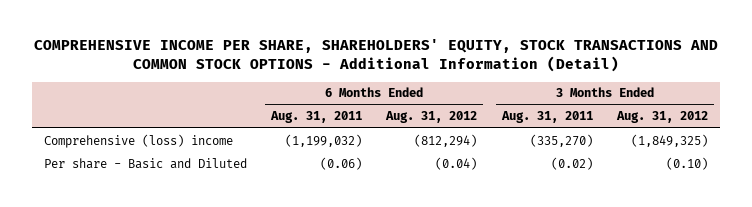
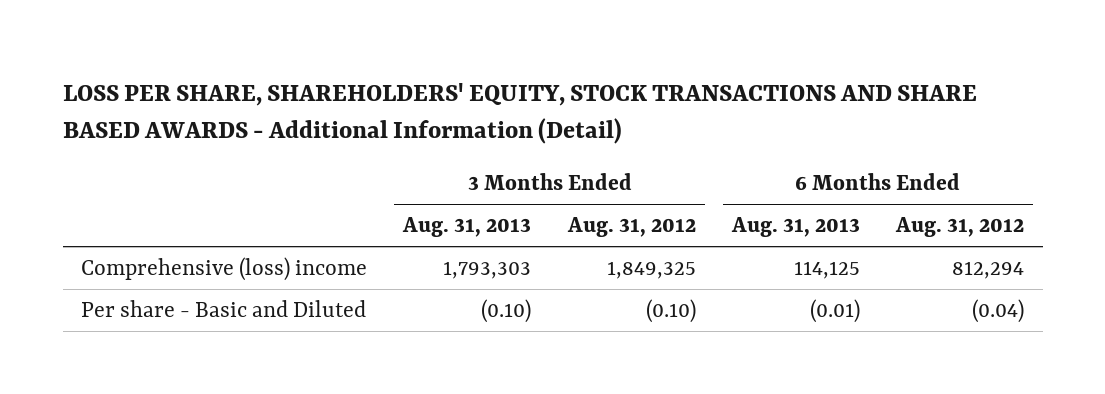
- COMPREHENSIVE INCOME PER SHARE, SHAREHOLDERS' EQUITY, STOCK TRANSACTIONS AND COMMON STOCK OPTIONS - Additional Information (Detail)
+ LOSS PER SHARE, SHAREHOLDERS' EQUITY, STOCK TRANSACTIONS AND SHARE BASED AWARDS - Additional Information (Detail)
- | 6 Months Ended Aug. 31, 2011 | 6 Months Ended Aug. 31, 2012 | 3 Months Ended Aug. 31, 2011 | 3 Months Ended Aug. 31, 2012
+ | 3 Months Ended Aug. 31, 2013 | 3 Months Ended Aug. 31, 2012 | 6 Months Ended Aug. 31, 2013 | 6 Months Ended Aug. 31, 2012
- Comprehensive (loss) income | (1,199,032) | (812,294) | (335,270) | (1,849,325)
+ Comprehensive (loss) income | 1,793,303 | 1,849,325 | 114,125 | 812,294

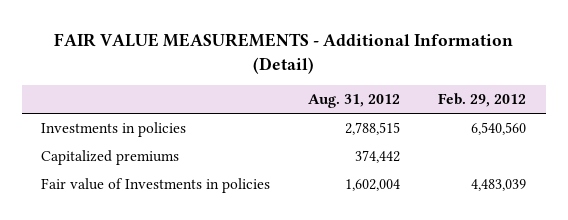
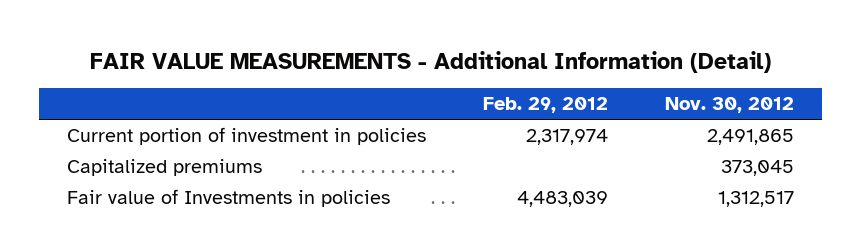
- | Aug. 31, 2012 | Feb. 29, 2012
+ | Feb. 29, 2012 | Nov. 30, 2012
- Investments in policies | 2,788,515 | 6,540,560
+ Current portion of investment in policies | 2,317,974 | 2,491,865

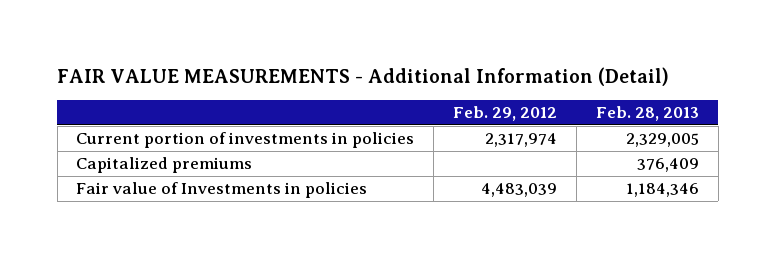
- | Feb. 29, 2012 | Nov. 30, 2012
+ | Feb. 29, 2012 | Feb. 28, 2013
- Current portion of investment in policies | 2,317,974 | 2,491,865
+ Current portion of investments in policies | 2,317,974 | 2,329,005

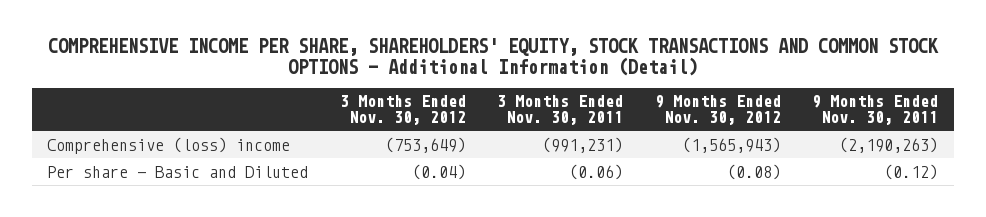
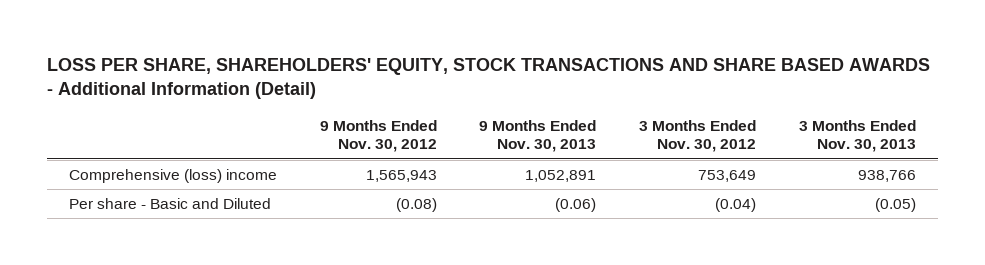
- COMPREHENSIVE INCOME PER SHARE, SHAREHOLDERS' EQUITY, STOCK TRANSACTIONS AND COMMON STOCK OPTIONS - Additional Information (Detail)
+ LOSS PER SHARE, SHAREHOLDERS' EQUITY, STOCK TRANSACTIONS AND SHARE BASED AWARDS - Additional Information (Detail)
- | 3 Months Ended Nov. 30, 2012 | 3 Months Ended Nov. 30, 2011 | 9 Months Ended Nov. 30, 2012 | 9 Months Ended Nov. 30, 2011
+ | 9 Months Ended Nov. 30, 2012 | 9 Months Ended Nov. 30, 2013 | 3 Months Ended Nov. 30, 2012 | 3 Months Ended Nov. 30, 2013
- Comprehensive (loss) income | (753,649) | (991,231) | (1,565,943) | (2,190,263)
+ Comprehensive (loss) income | 1,565,943 | 1,052,891 | 753,649 | 938,766

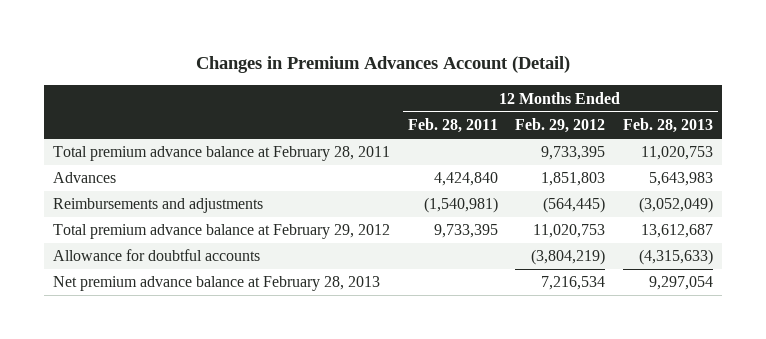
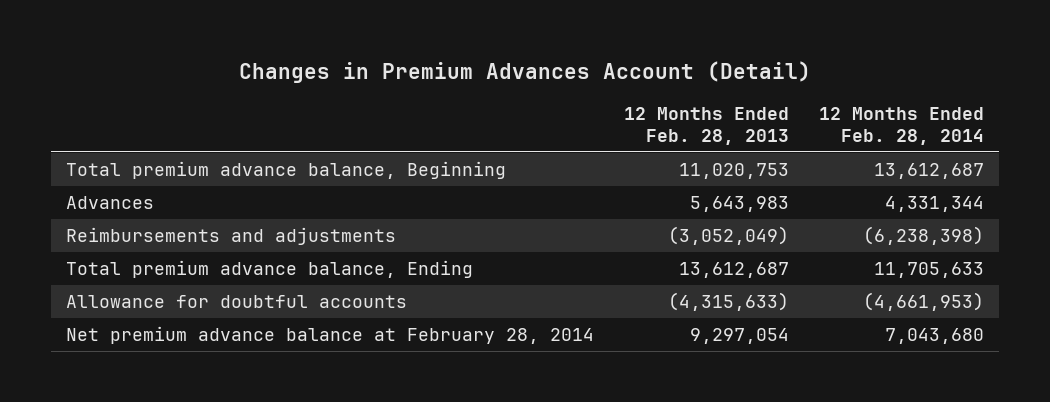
- | 12 Months Ended Feb. 28, 2011 | 12 Months Ended Feb. 29, 2012 | 12 Months Ended Feb. 28, 2013
+ | 12 Months Ended Feb. 28, 2013 | 12 Months Ended Feb. 28, 2014
- Total premium advance balance at February 28, 2011 | | 9,733,395 | 11,020,753
+ Total premium advance balance, Beginning | 11,020,753 | 13,612,687
- Total premium advance balance at February 29, 2012 | 9,733,395 | 11,020,753 | 13,612,687
+ Total premium advance balance, Ending | 13,612,687 | 11,705,633
- Net premium advance balance at February 28, 2013 | | 7,216,534 | 9,297,054
+ Net premium advance balance at February 28, 2014 | 9,297,054 | 7,043,680

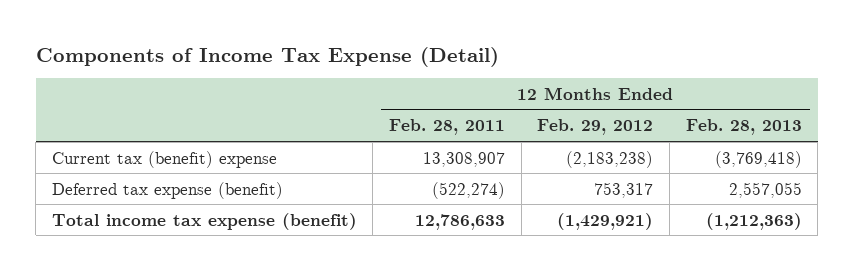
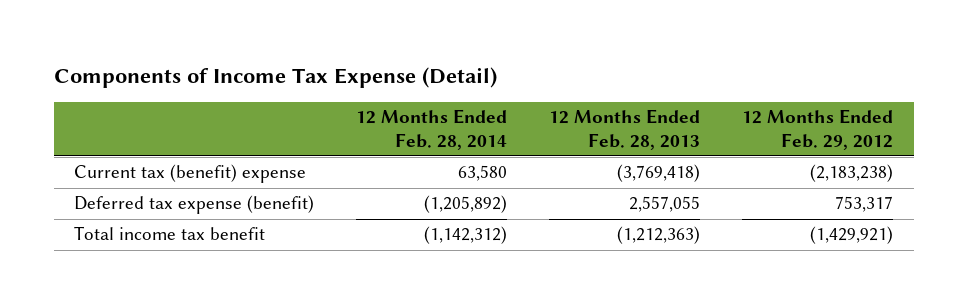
- | 12 Months Ended Feb. 28, 2011 | 12 Months Ended Feb. 29, 2012 | 12 Months Ended Feb. 28, 2013
+ | 12 Months Ended Feb. 28, 2014 | 12 Months Ended Feb. 28, 2013 | 12 Months Ended Feb. 29, 2012
- Total income tax expense (benefit) | 12,786,633 | (1,429,921) | (1,212,363)
+ Total income tax benefit | (1,142,312) | (1,212,363) | (1,429,921)

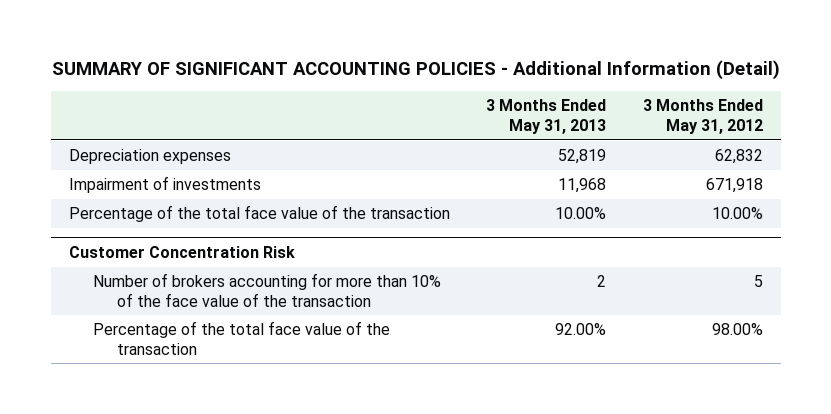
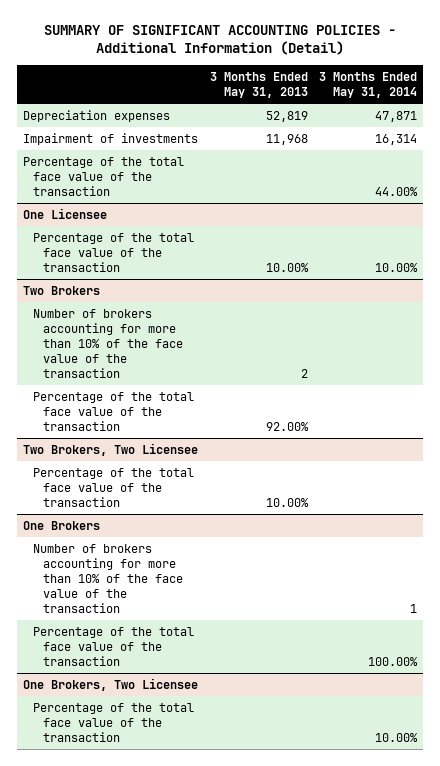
- | 3 Months Ended May 31, 2013 | 3 Months Ended May 31, 2012
+ | 3 Months Ended May 31, 2013 | 3 Months Ended May 31, 2014
+ Percentage of the total face value of the transaction | | 44.00%
+ One Licensee
- Customer Concentration Risk
+ Two Brokers
+ Two Brokers, Two Licensee
+ Percentage of the total face value of the transaction | 10.00% |
+ One Brokers
+ Number of brokers accounting for more than 10% of the face value of the transaction | | 1
+ Percentage of the total face value of the transaction | | 100.00%
+ One Brokers, Two Licensee
+ Percentage of the total face value of the transaction | | 10.00%

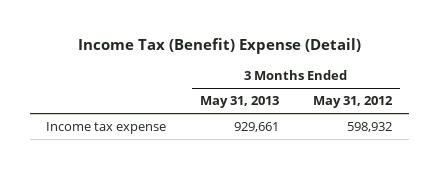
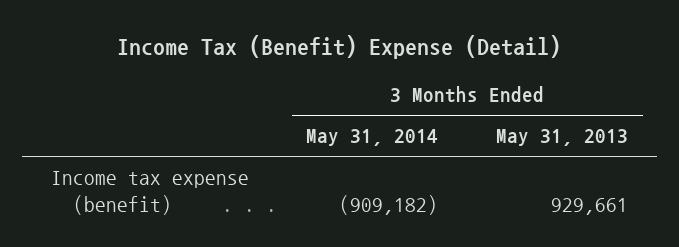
- | 3 Months Ended May 31, 2013 | 3 Months Ended May 31, 2012
+ | 3 Months Ended May 31, 2014 | 3 Months Ended May 31, 2013
- Income tax expense | 929,661 | 598,932
+ Income tax expense (benefit) | (909,182) | 929,661

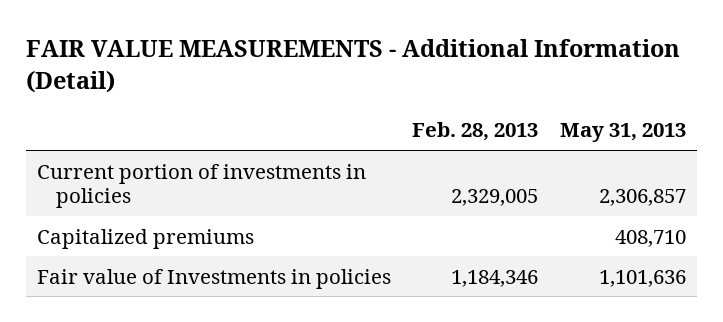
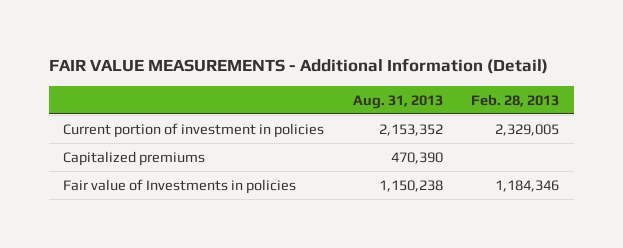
- | Feb. 28, 2013 | May 31, 2013
+ | Aug. 31, 2013 | Feb. 28, 2013
- Current portion of investments in policies | 2,329,005 | 2,306,857
+ Current portion of investment in policies | 2,153,352 | 2,329,005

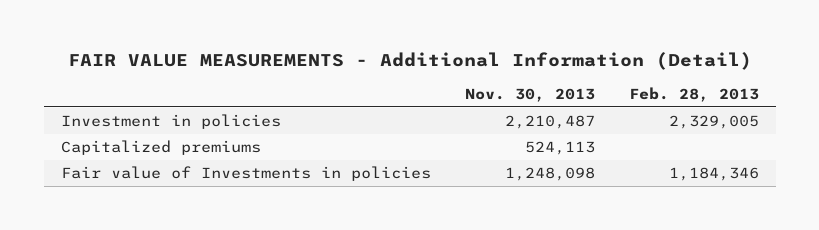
- | Aug. 31, 2013 | Feb. 28, 2013
+ | Nov. 30, 2013 | Feb. 28, 2013
- Current portion of investment in policies | 2,153,352 | 2,329,005
+ Investment in policies | 2,210,487 | 2,329,005

